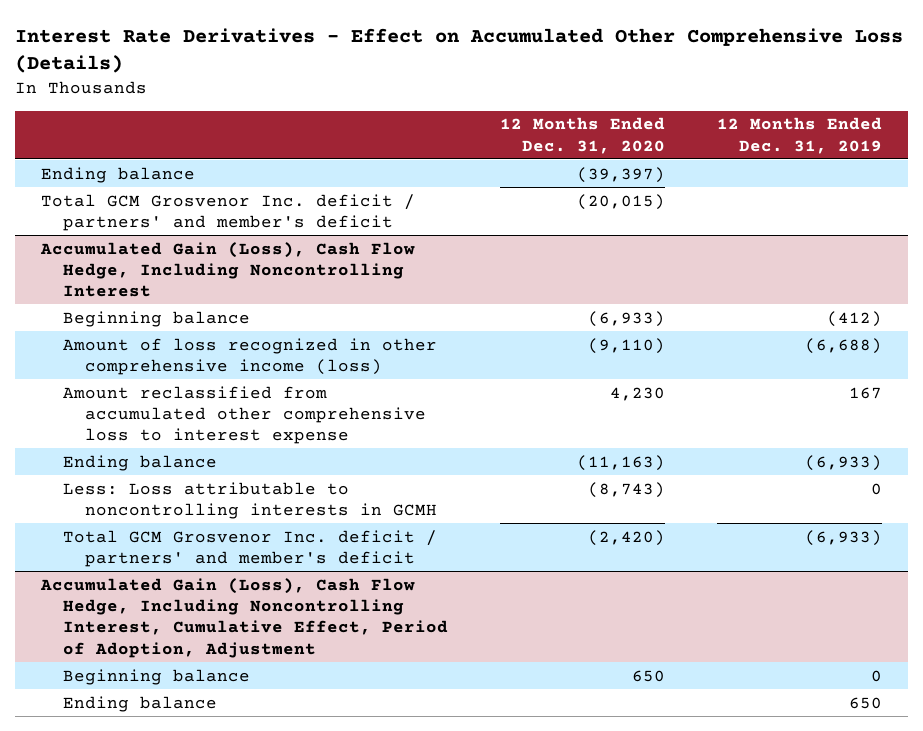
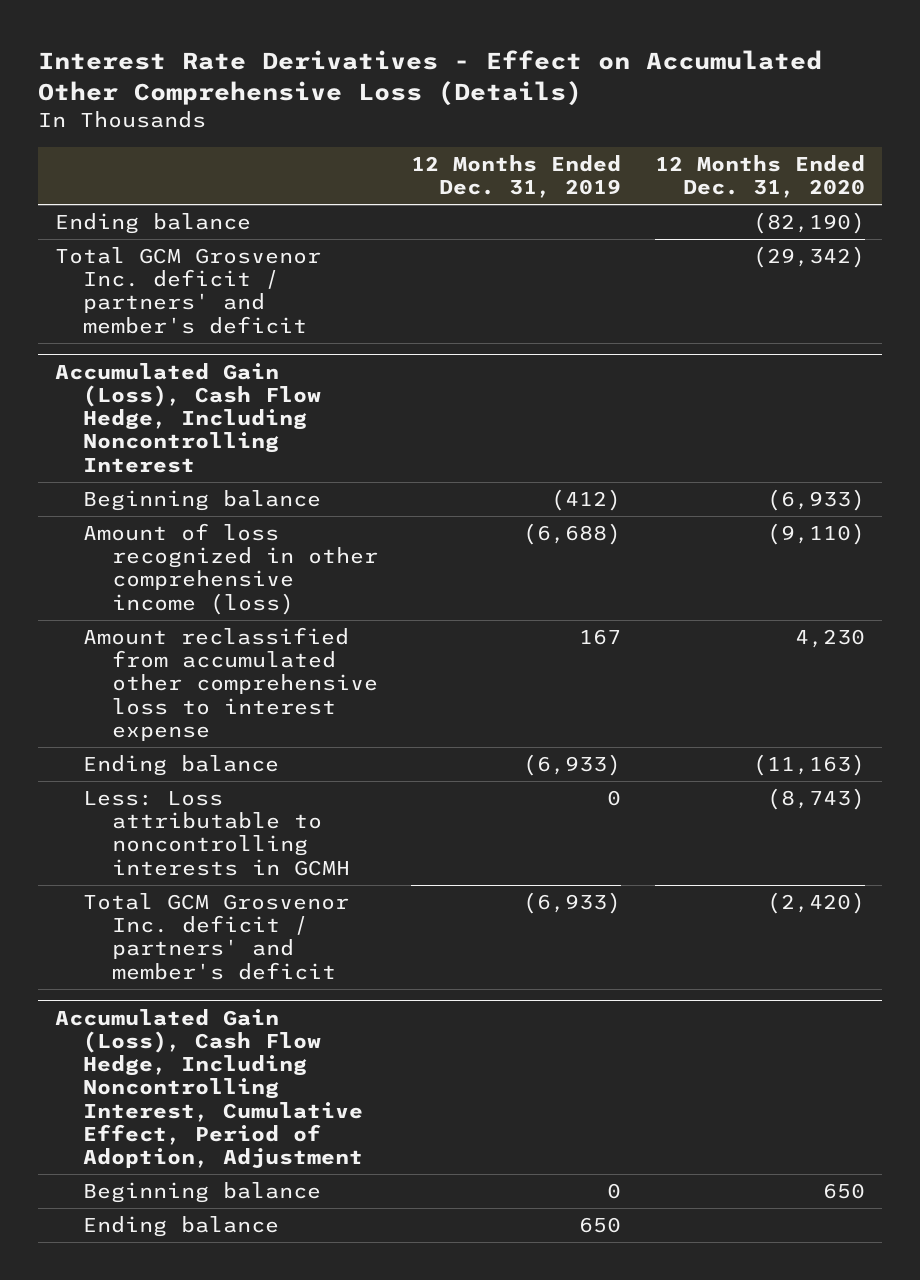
- | 12 Months Ended Dec. 31, 2020 | 12 Months Ended Dec. 31, 2019
+ | 12 Months Ended Dec. 31, 2019 | 12 Months Ended Dec. 31, 2020
- Ending balance | (39,397) |
- Total GCM Grosvenor Inc. deficit / partners' and member's deficit | (20,015) |
+ Ending balance | | (82,190)
+ Total GCM Grosvenor Inc. deficit / partners' and member's deficit | | (29,342)

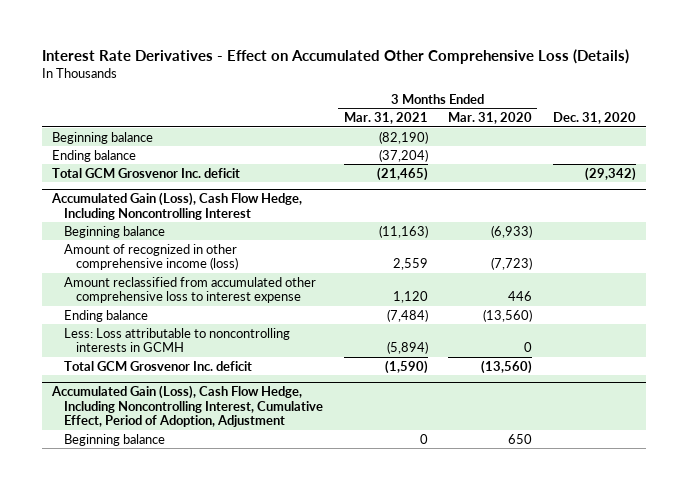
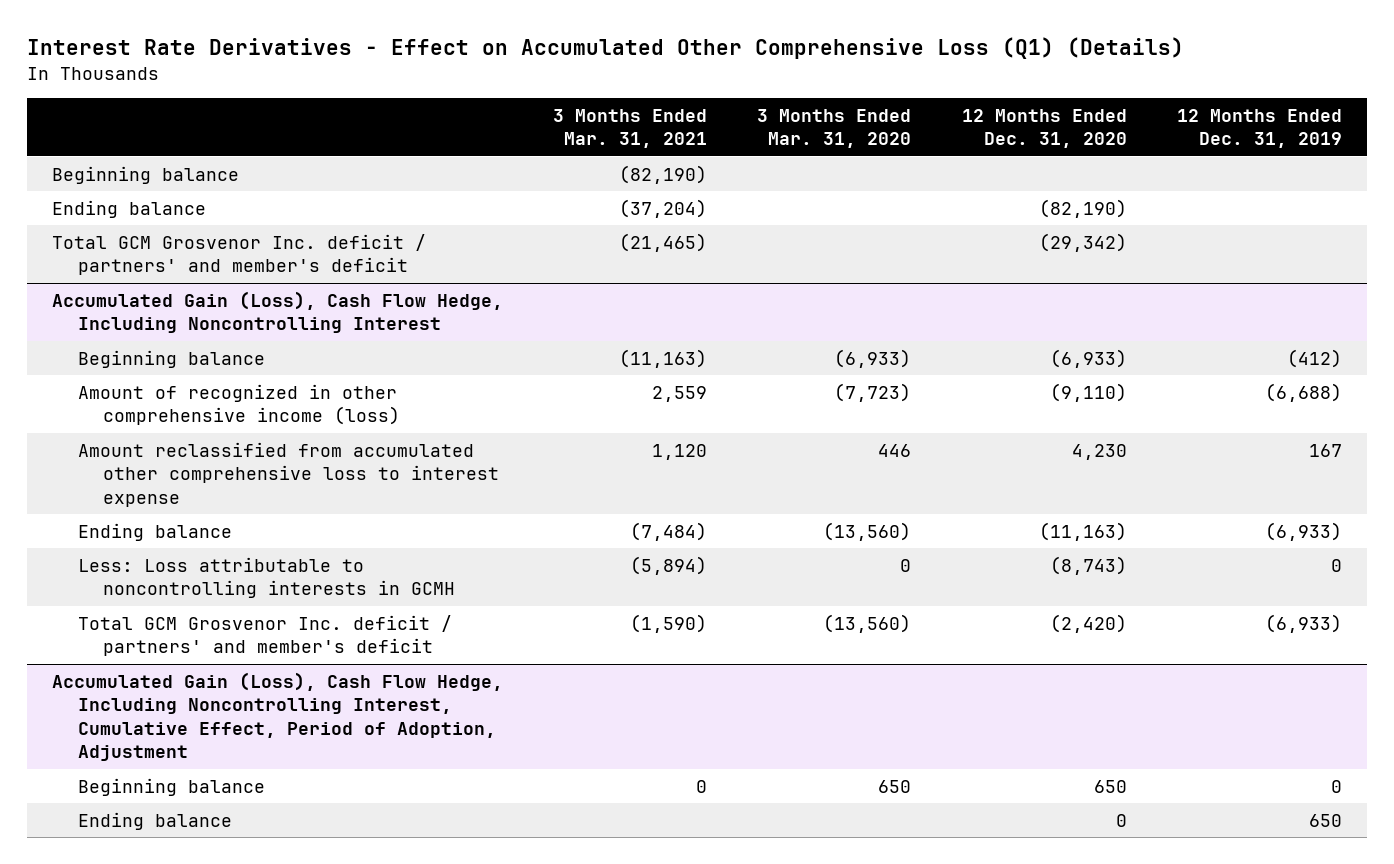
- Interest Rate Derivatives - Effect on Accumulated Other Comprehensive Loss (Details)
+ Interest Rate Derivatives - Effect on Accumulated Other Comprehensive Loss (Q1) (Details)
- | 3 Months Ended Mar. 31, 2021 | 3 Months Ended Mar. 31, 2020 | Dec. 31, 2020
+ | 3 Months Ended Mar. 31, 2021 | 3 Months Ended Mar. 31, 2020 | 12 Months Ended Dec. 31, 2020 | 12 Months Ended Dec. 31, 2019
- Total GCM Grosvenor Inc. deficit | (21,465) | | (29,342)
+ Total GCM Grosvenor Inc. deficit / partners' and member's deficit | (21,465) | | (29,342) |
@ Accumulated Gain (Loss), Cash Flow Hedge, Including Noncontrolling Interest
- Total GCM Grosvenor Inc. deficit | (1,590) | (13,560) |
+ Total GCM Grosvenor Inc. deficit / partners' and member's deficit | (1,590) | (13,560) | (2,420) | (6,933)
@ Accumulated Gain (Loss), Cash Flow Hedge, Including Noncontrolling Interest, Cumulative Effect, Period of Adoption, Adjustment
+ Ending balance | | | 0 | 650

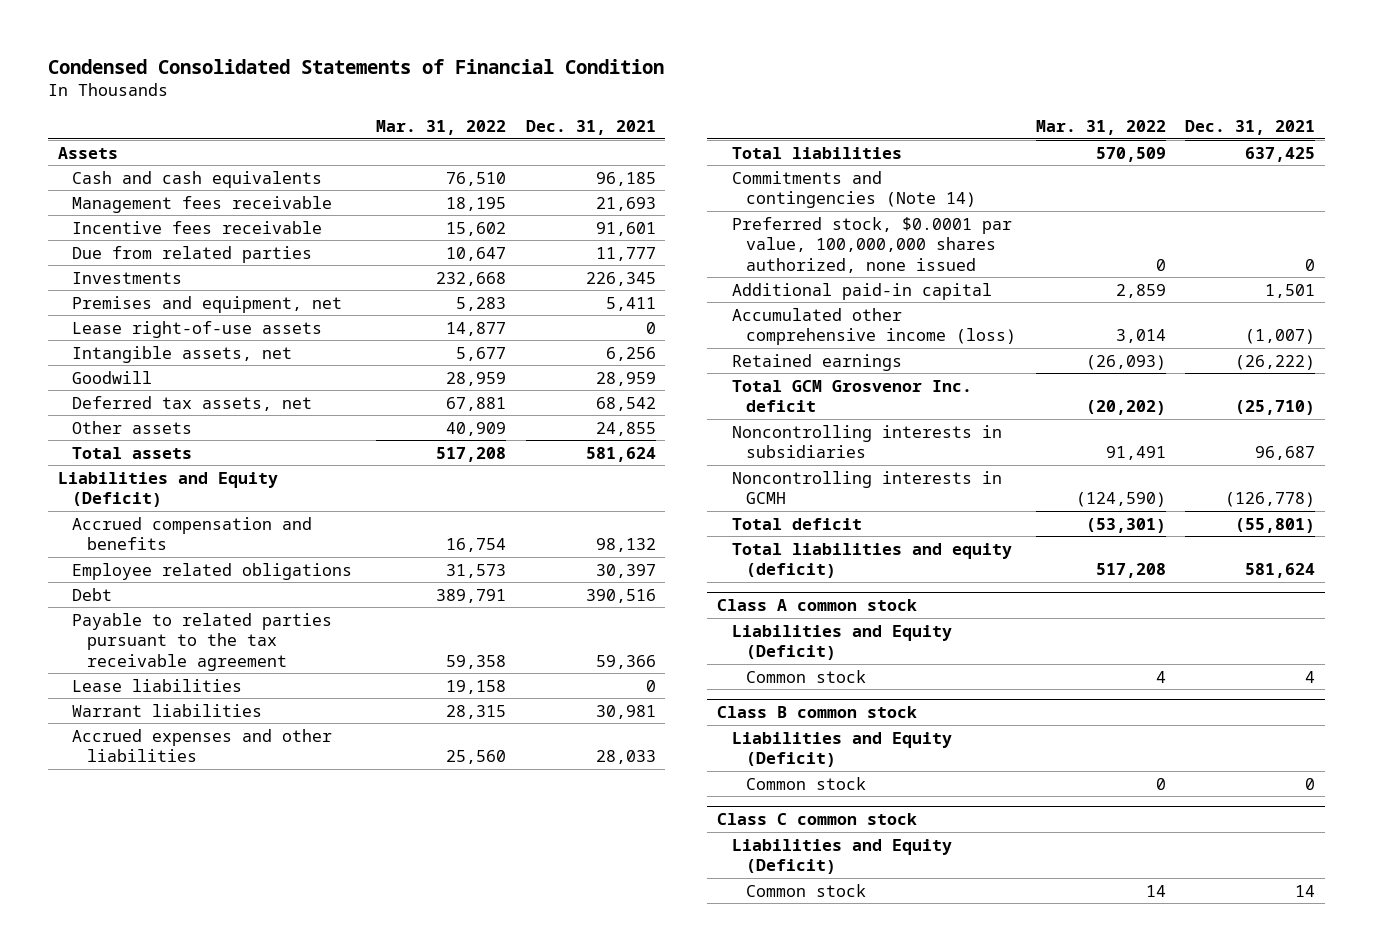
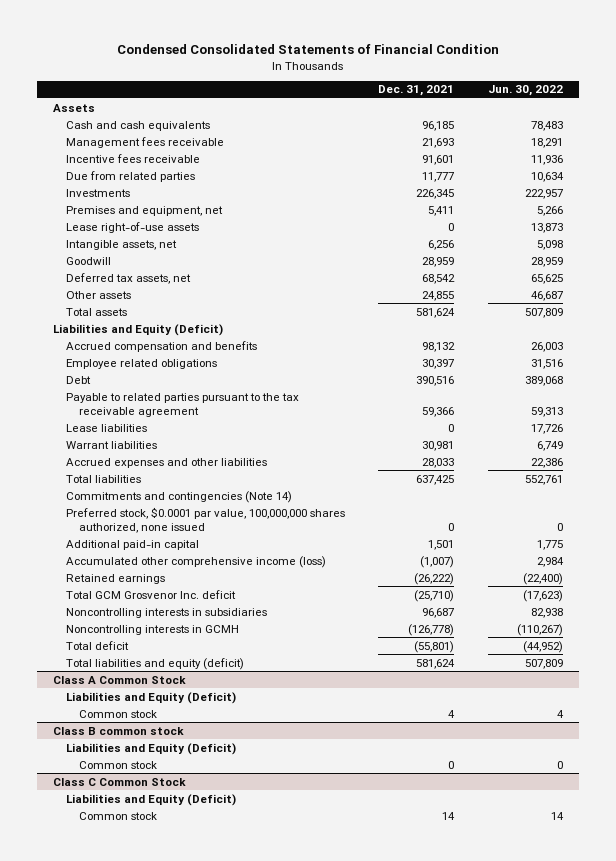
- | Mar. 31, 2022 | Dec. 31, 2021
+ | Dec. 31, 2021 | Jun. 30, 2022
- Class A common stock
+ Class A Common Stock
- Class C common stock
+ Class C Common Stock

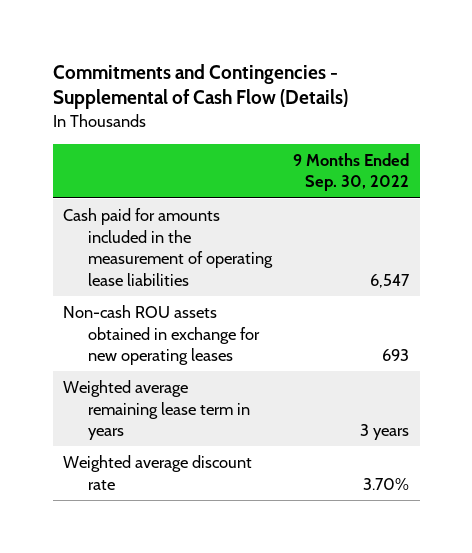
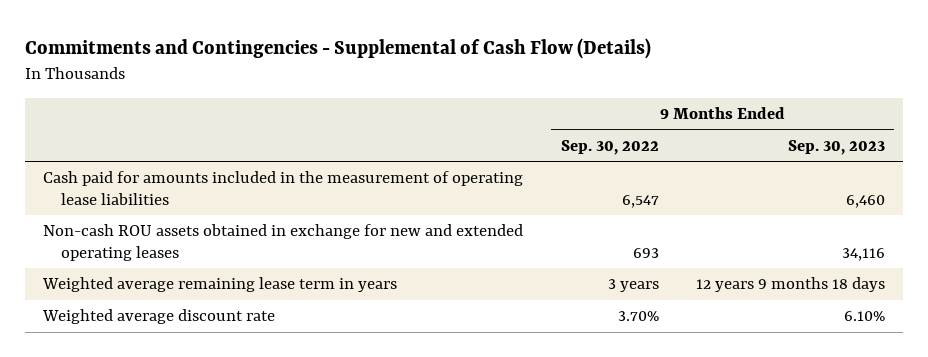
- | 9 Months Ended Sep. 30, 2022
+ | 9 Months Ended Sep. 30, 2022 | 9 Months Ended Sep. 30, 2023
- Non-cash ROU assets obtained in exchange for new operating leases | 693
+ Non-cash ROU assets obtained in exchange for new and extended operating leases | 693 | 34,116

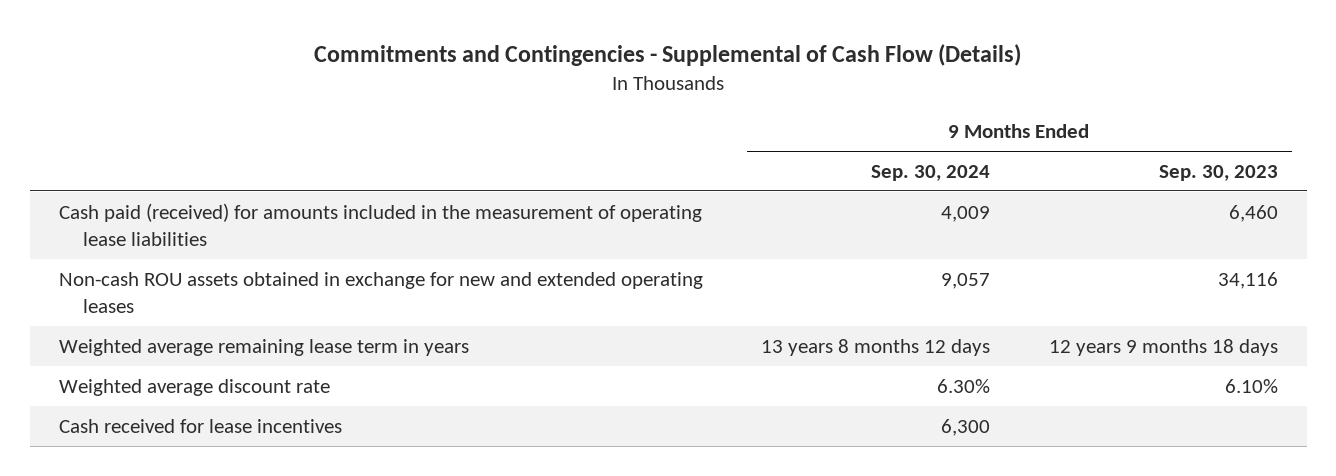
- | 9 Months Ended Sep. 30, 2022 | 9 Months Ended Sep. 30, 2023
+ | 9 Months Ended Sep. 30, 2024 | 9 Months Ended Sep. 30, 2023
- Cash paid for amounts included in the measurement of operating lease liabilities | 6,547 | 6,460
+ Cash paid (received) for amounts included in the measurement of operating lease liabilities | 4,009 | 6,460
+ Cash received for lease incentives | 6,300 |

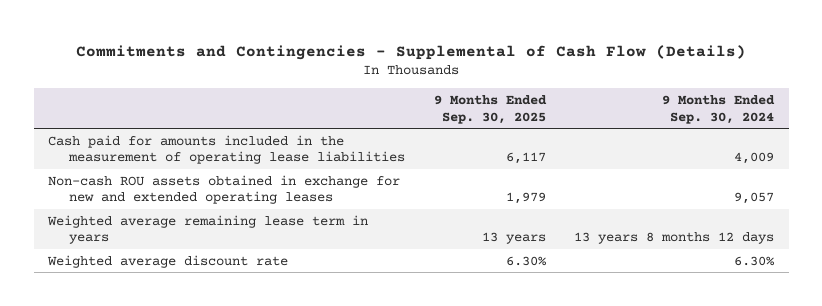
- | 9 Months Ended Sep. 30, 2024 | 9 Months Ended Sep. 30, 2023
+ | 9 Months Ended Sep. 30, 2025 | 9 Months Ended Sep. 30, 2024
- Cash paid (received) for amounts included in the measurement of operating lease liabilities | 4,009 | 6,460
+ Cash paid for amounts included in the measurement of operating lease liabilities | 6,117 | 4,009
- Cash received for lease incentives | 6,300 |

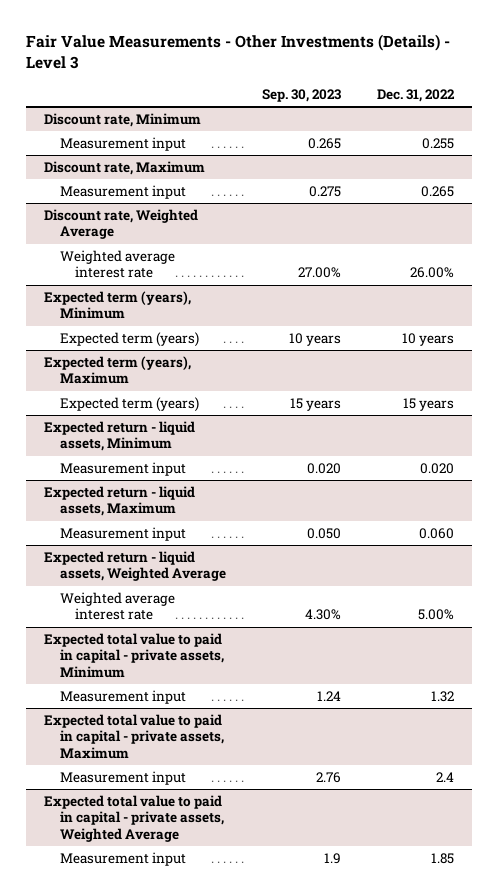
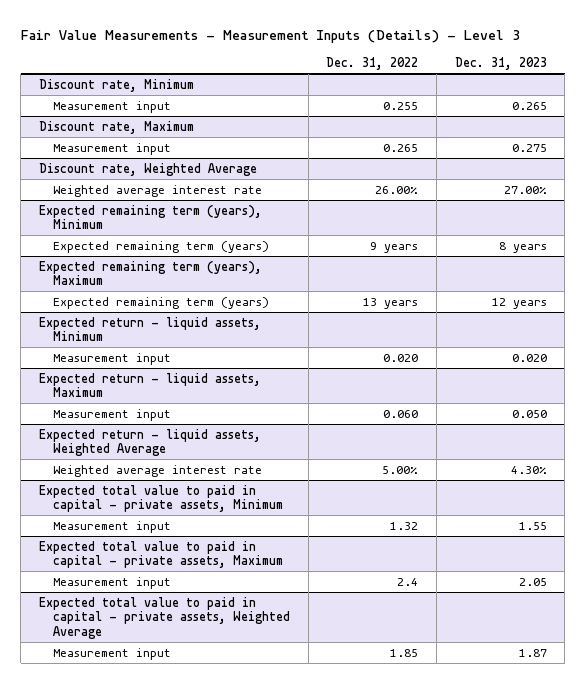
- Fair Value Measurements - Other Investments (Details) - Level 3
+ Fair Value Measurements - Measurement Inputs (Details) - Level 3
- | Sep. 30, 2023 | Dec. 31, 2022
+ | Dec. 31, 2022 | Dec. 31, 2023
- Expected term (years), Minimum
- Expected term (years) | 10 years | 10 years
- Expected term (years), Maximum
- Expected term (years) | 15 years | 15 years
+ Expected remaining term (years), Minimum
+ Expected remaining term (years) | 9 years | 8 years
+ Expected remaining term (years), Maximum
+ Expected remaining term (years) | 13 years | 12 years

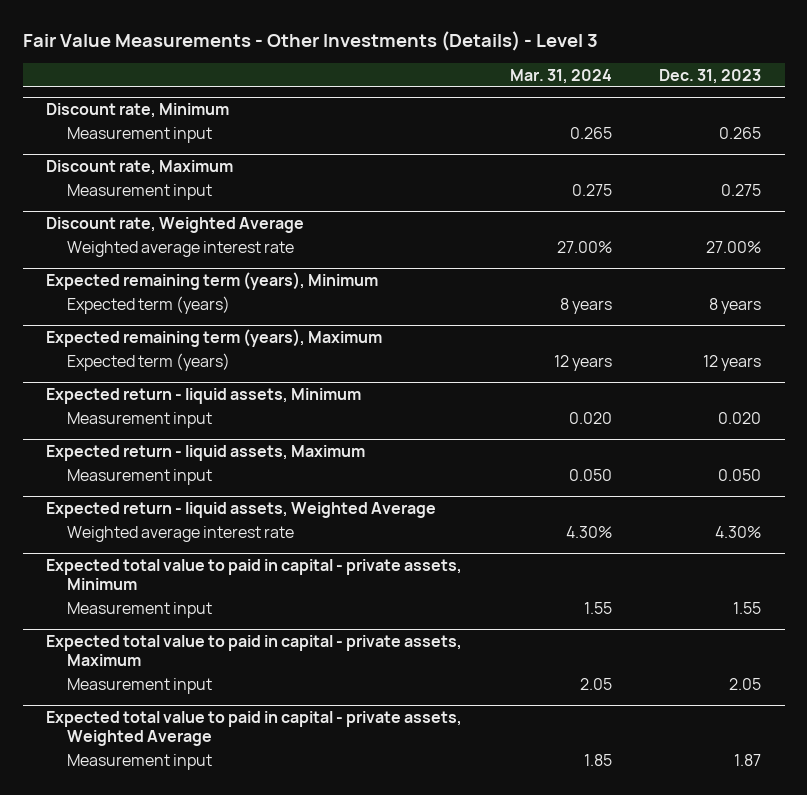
- Fair Value Measurements - Measurement Inputs (Details) - Level 3
+ Fair Value Measurements - Other Investments (Details) - Level 3
- | Dec. 31, 2022 | Dec. 31, 2023
+ | Mar. 31, 2024 | Dec. 31, 2023
@ Expected remaining term (years), Minimum
- Expected remaining term (years) | 9 years | 8 years
+ Expected term (years) | 8 years | 8 years
@ Expected remaining term (years), Maximum
- Expected remaining term (years) | 13 years | 12 years
+ Expected term (years) | 12 years | 12 years

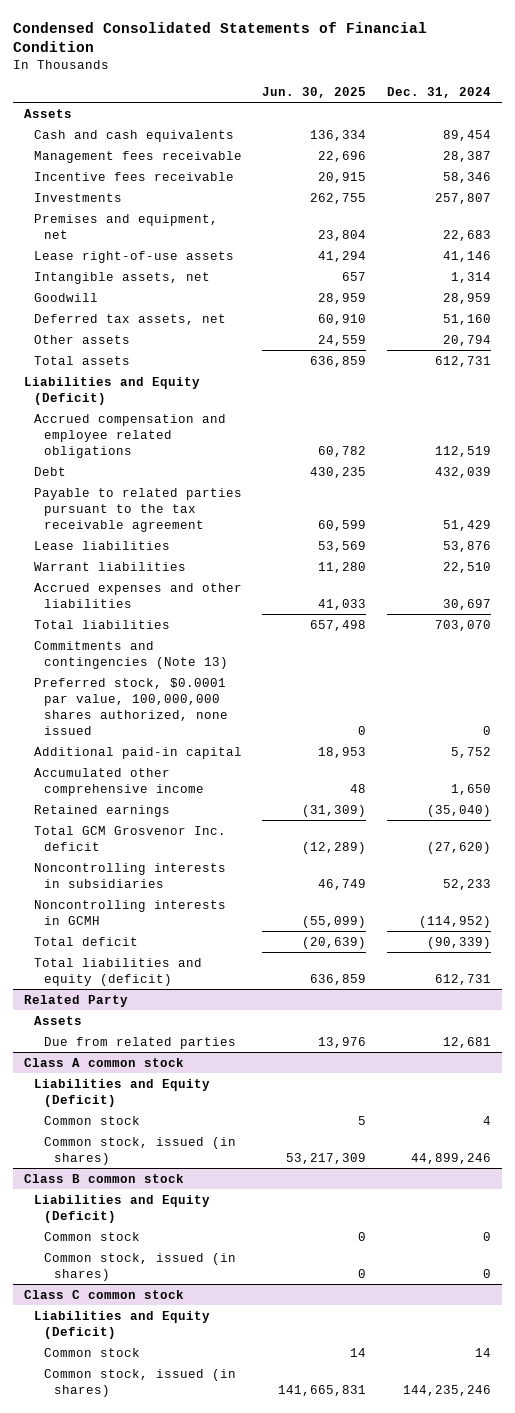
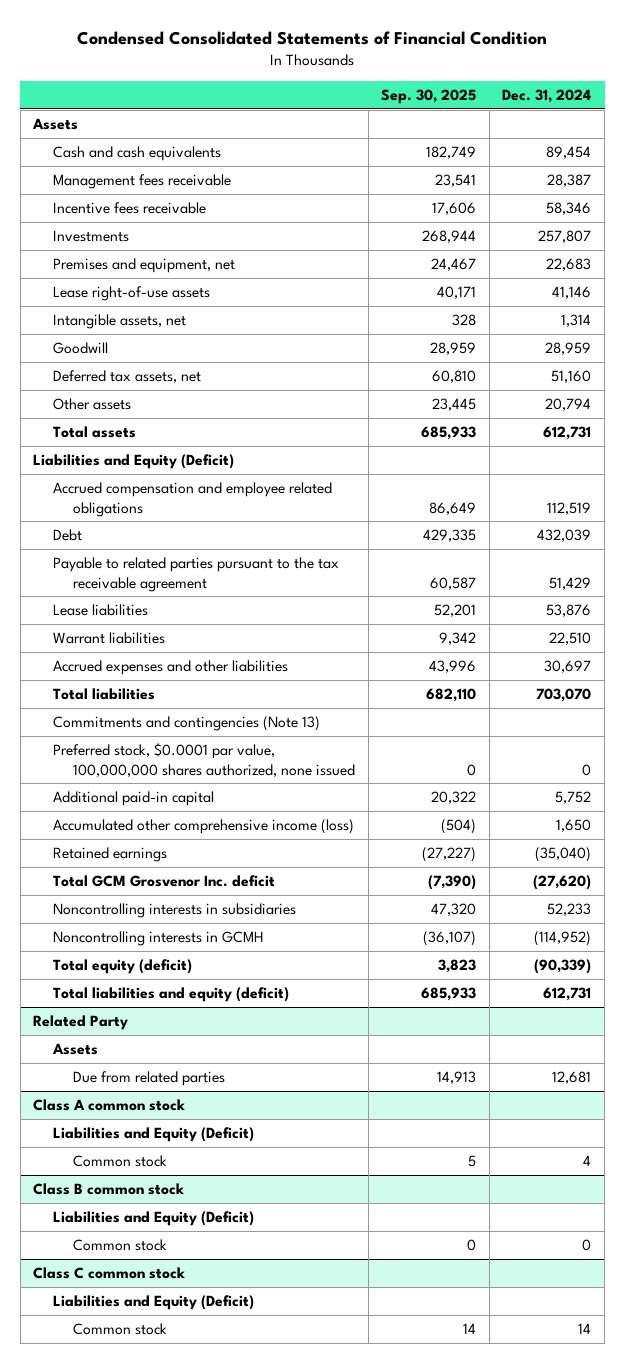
- | Jun. 30, 2025 | Dec. 31, 2024
+ | Sep. 30, 2025 | Dec. 31, 2024
- Accumulated other comprehensive income | 48 | 1,650
+ Accumulated other comprehensive income (loss) | (504) | 1,650
- Total deficit | (20,639) | (90,339)
+ Total equity (deficit) | 3,823 | (90,339)
@ Class A common stock
- Common stock, issued (in shares) | 53,217,309 | 44,899,246
@ Class B common stock
- Common stock, issued (in shares) | 0 | 0
@ Class C common stock
- Common stock, issued (in shares) | 141,665,831 | 144,235,246

